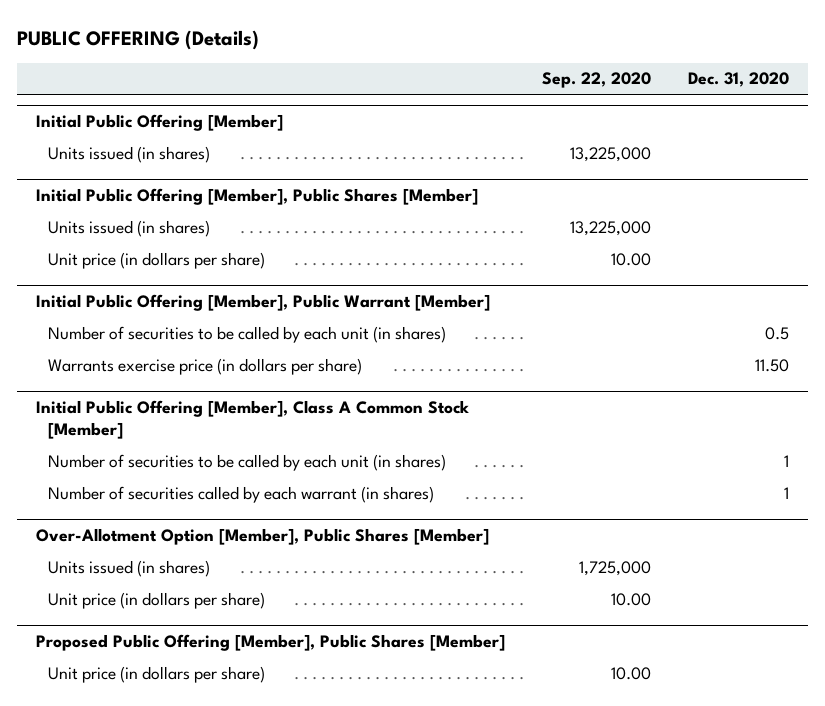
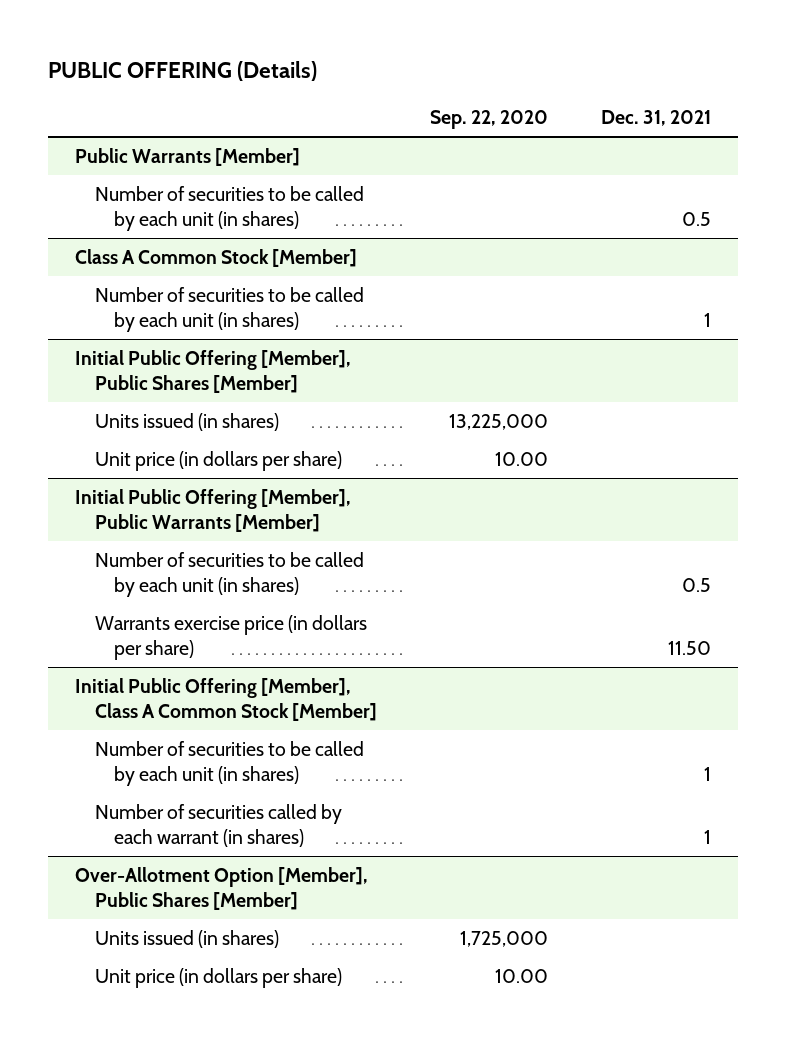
- | Sep. 22, 2020 | Dec. 31, 2020
+ | Sep. 22, 2020 | Dec. 31, 2021
- Initial Public Offering [Member]
- Units issued (in shares) | 13,225,000 |
+ Public Warrants [Member]
+ Number of securities to be called by each unit (in shares) | | 0.5
+ Class A Common Stock [Member]
+ Number of securities to be called by each unit (in shares) | | 1
- Initial Public Offering [Member], Public Warrant [Member]
+ Initial Public Offering [Member], Public Warrants [Member]
- Proposed Public Offering [Member], Public Shares [Member]
- Unit price (in dollars per share) | 10.00 |

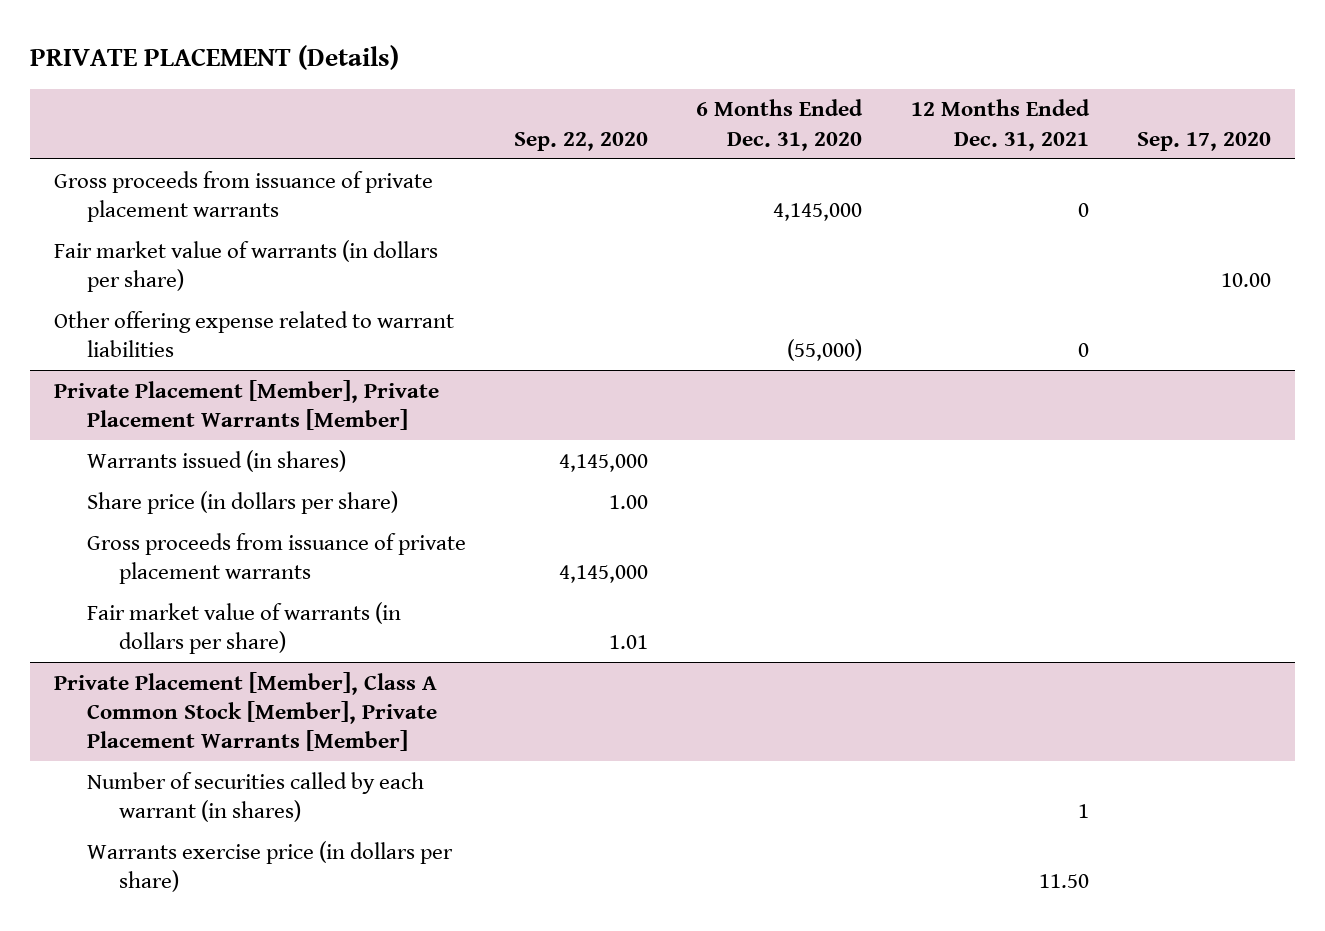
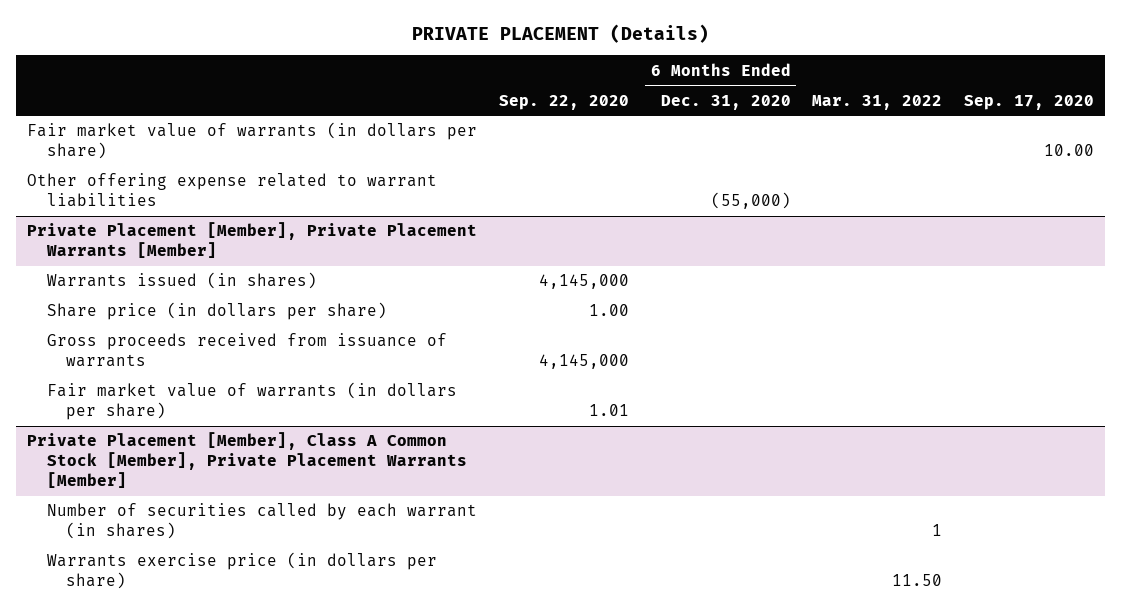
- | Sep. 22, 2020 | 6 Months Ended Dec. 31, 2020 | 12 Months Ended Dec. 31, 2021 | Sep. 17, 2020
+ | Sep. 22, 2020 | 6 Months Ended Dec. 31, 2020 | Mar. 31, 2022 | Sep. 17, 2020
- Gross proceeds from issuance of private placement warrants | | 4,145,000 | 0 |
@ Private Placement [Member], Private Placement Warrants [Member]
- Gross proceeds from issuance of private placement warrants | 4,145,000 | | |
+ Gross proceeds received from issuance of warrants | 4,145,000 | | |

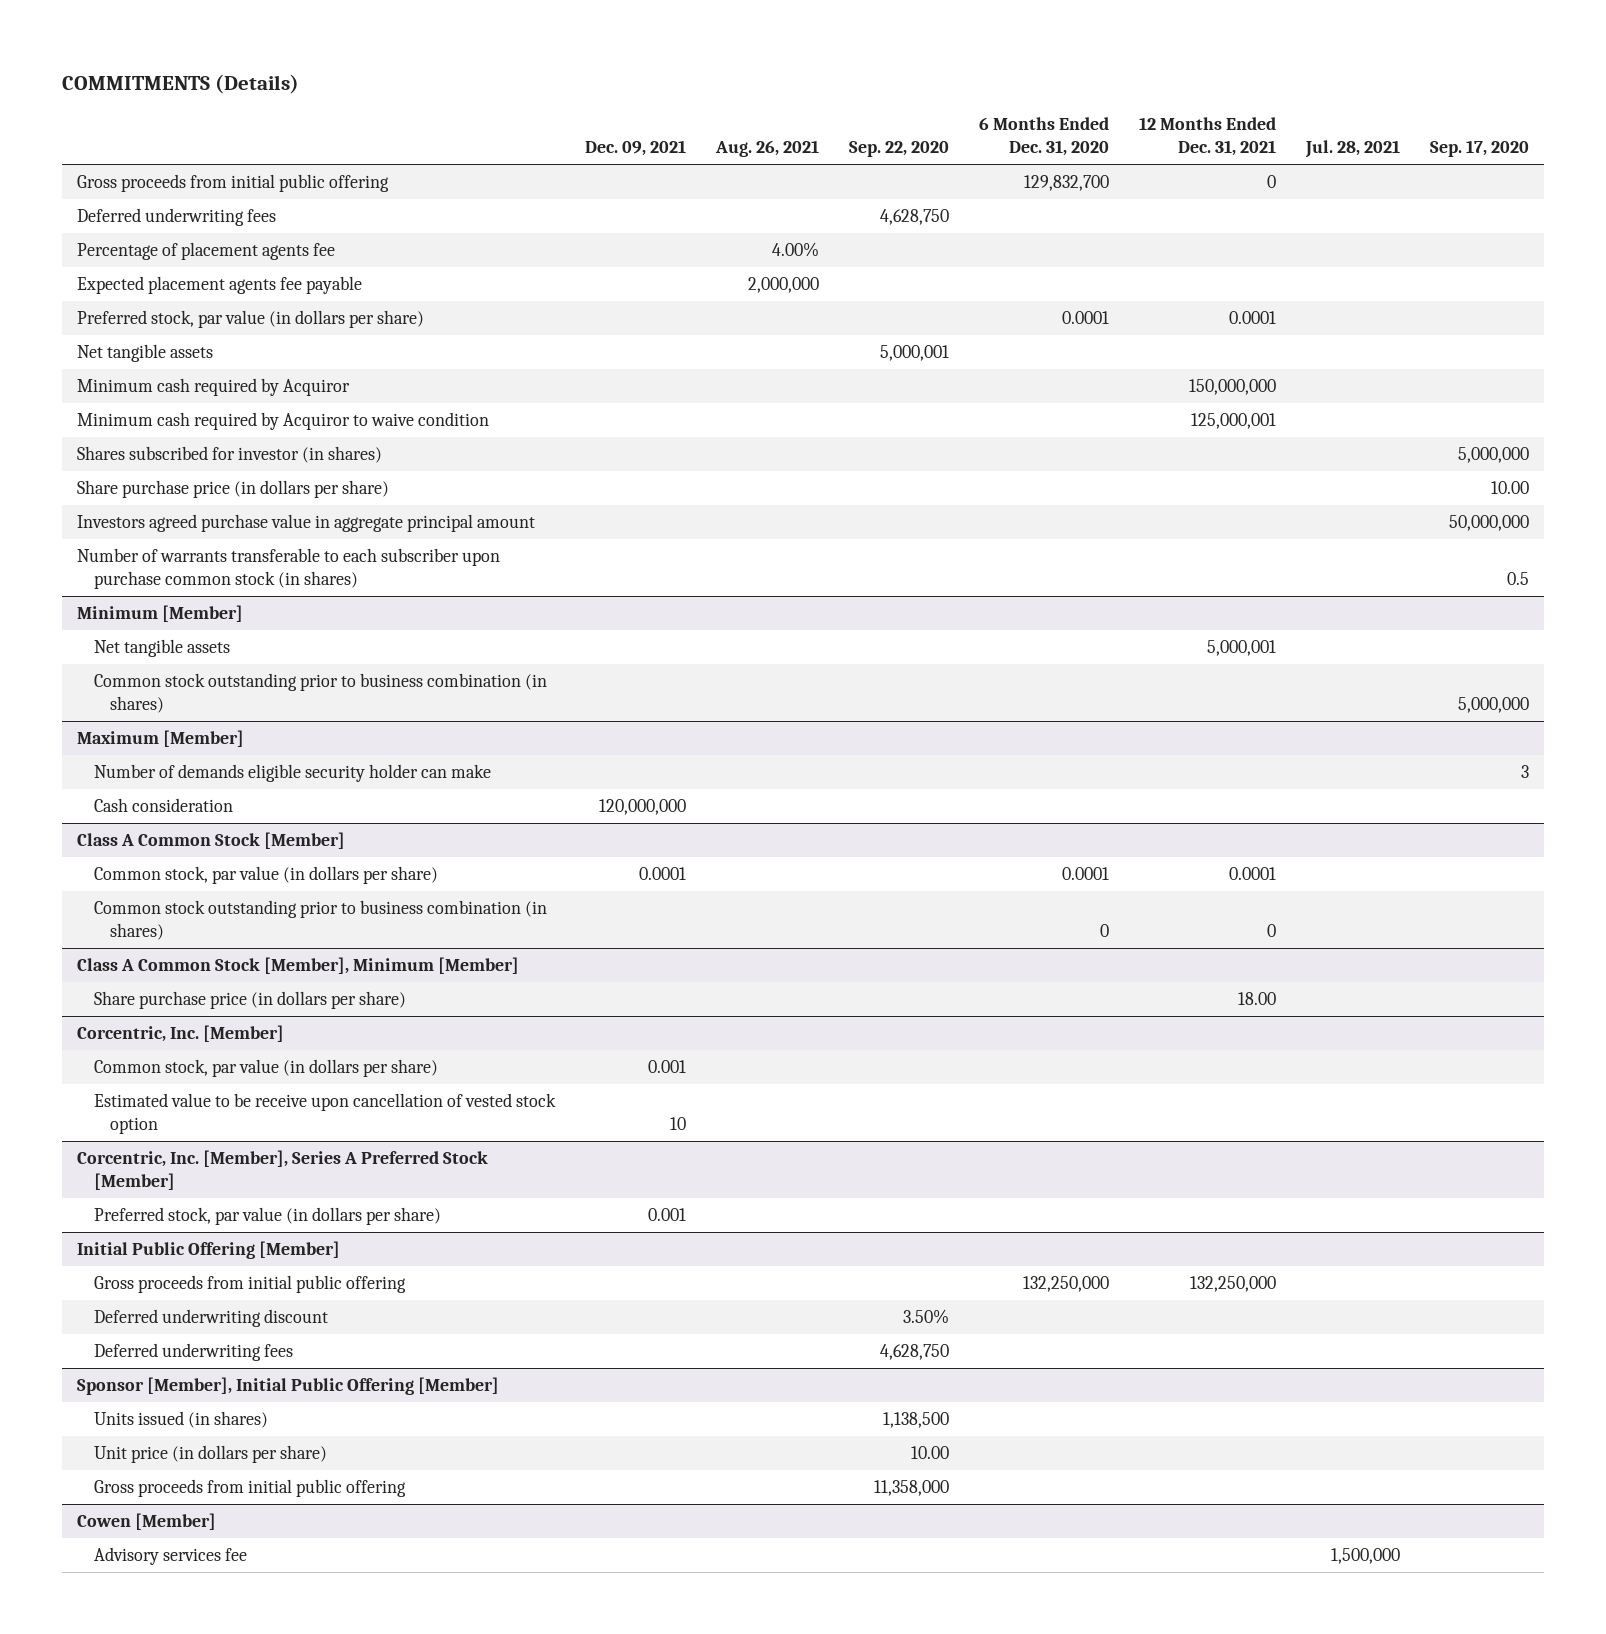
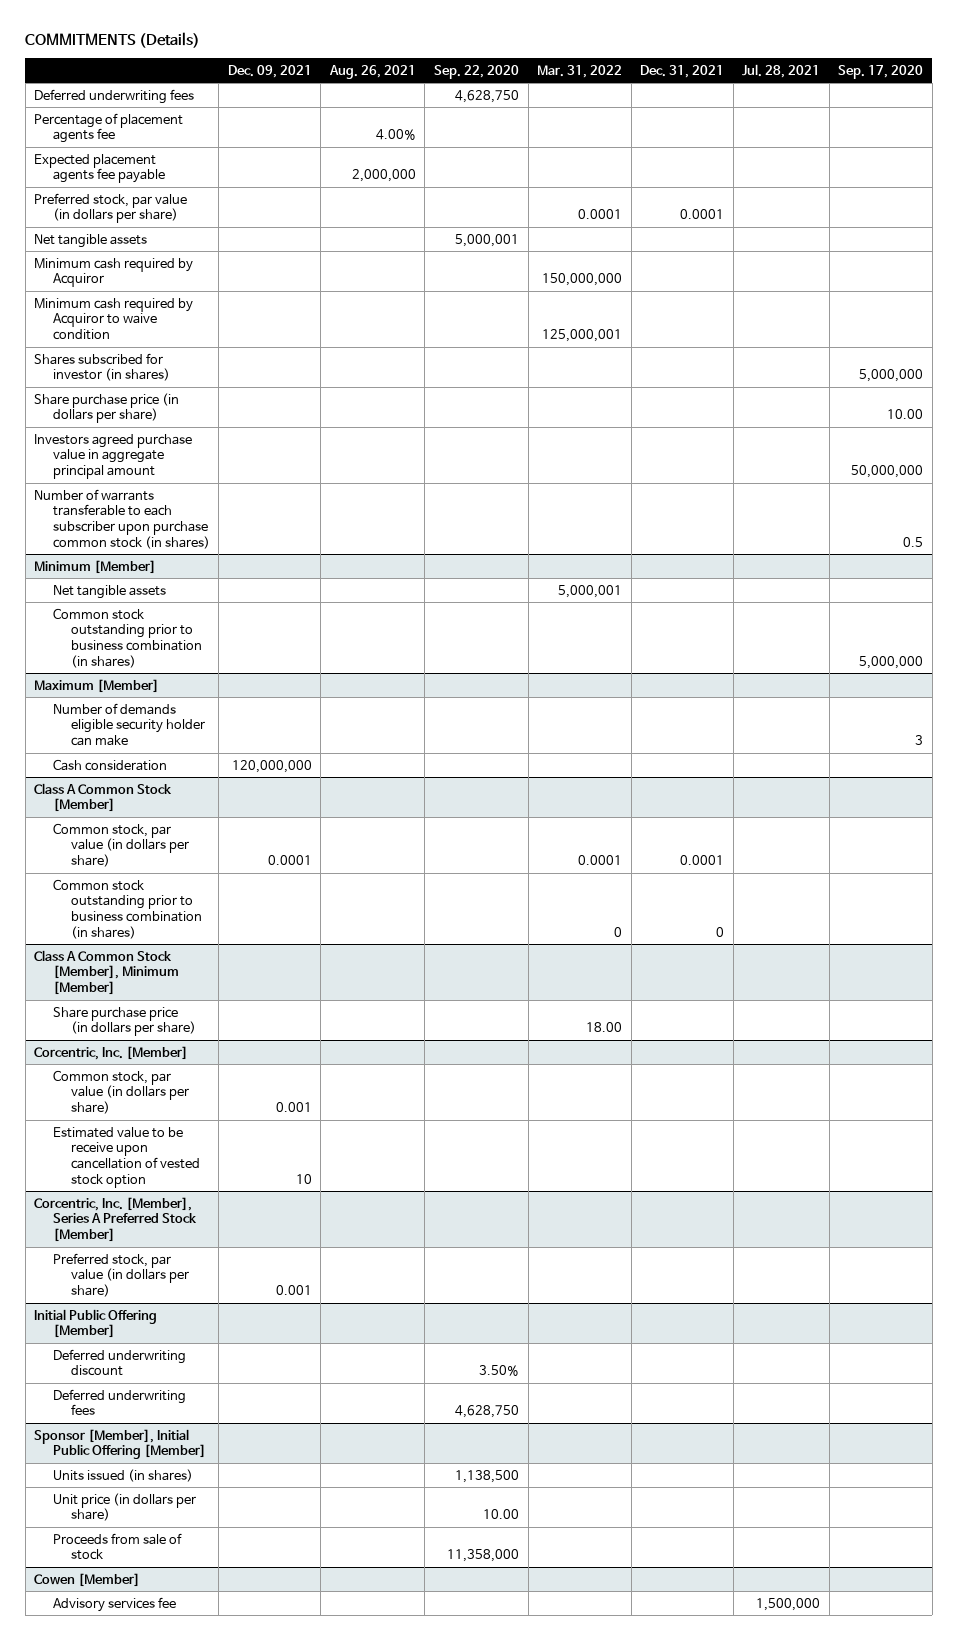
- | Dec. 09, 2021 | Aug. 26, 2021 | Sep. 22, 2020 | 6 Months Ended Dec. 31, 2020 | 12 Months Ended Dec. 31, 2021 | Jul. 28, 2021 | Sep. 17, 2020
+ | Dec. 09, 2021 | Aug. 26, 2021 | Sep. 22, 2020 | Mar. 31, 2022 | Dec. 31, 2021 | Jul. 28, 2021 | Sep. 17, 2020
- Gross proceeds from initial public offering | | | | 129,832,700 | 0 | |
@ Initial Public Offering [Member]
- Gross proceeds from initial public offering | | | | 132,250,000 | 132,250,000 | |
@ Sponsor [Member], Initial Public Offering [Member]
- Gross proceeds from initial public offering | | | 11,358,000 | | | |
+ Proceeds from sale of stock | | | 11,358,000 | | | |

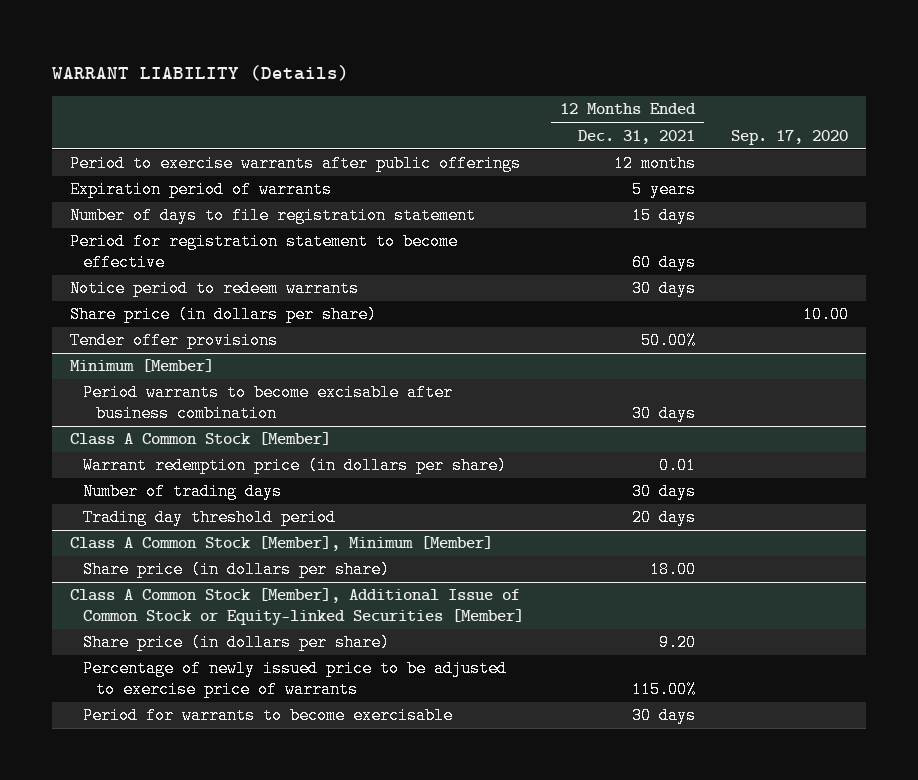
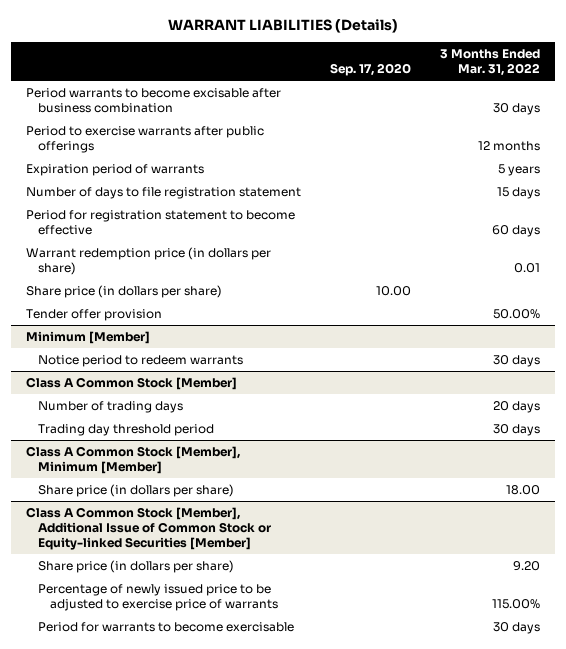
- WARRANT LIABILITY (Details)
+ WARRANT LIABILITIES (Details)
- | 12 Months Ended Dec. 31, 2021 | Sep. 17, 2020
+ | Sep. 17, 2020 | 3 Months Ended Mar. 31, 2022
+ Period warrants to become excisable after business combination | | 30 days
- Notice period to redeem warrants | 30 days |
+ Warrant redemption price (in dollars per share) | | 0.01
- Tender offer provisions | 50.00% |
+ Tender offer provision | | 50.00%
@ Minimum [Member]
- Period warrants to become excisable after business combination | 30 days |
+ Notice period to redeem warrants | | 30 days
@ Class A Common Stock [Member]
- Warrant redemption price (in dollars per share) | 0.01 |

